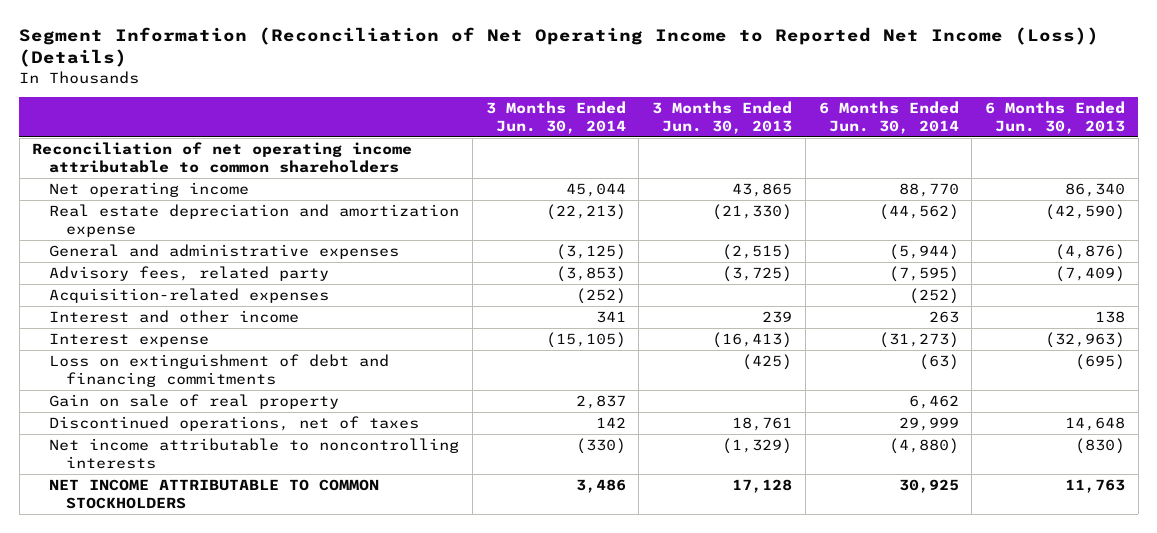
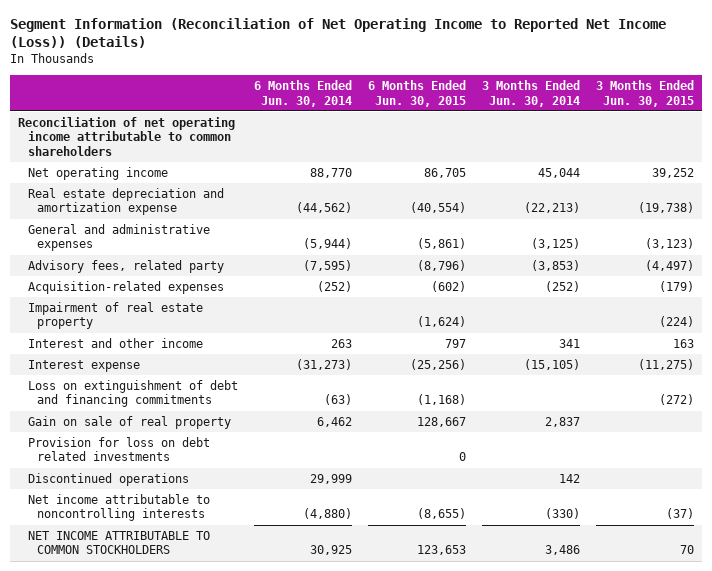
- | 3 Months Ended Jun. 30, 2014 | 3 Months Ended Jun. 30, 2013 | 6 Months Ended Jun. 30, 2014 | 6 Months Ended Jun. 30, 2013
+ | 6 Months Ended Jun. 30, 2014 | 6 Months Ended Jun. 30, 2015 | 3 Months Ended Jun. 30, 2014 | 3 Months Ended Jun. 30, 2015
+ Impairment of real estate property | | (1,624) | | (224)
- Discontinued operations, net of taxes | 142 | 18,761 | 29,999 | 14,648
+ Provision for loss on debt related investments | | 0 | |
+ Discontinued operations | 29,999 | | 142 |

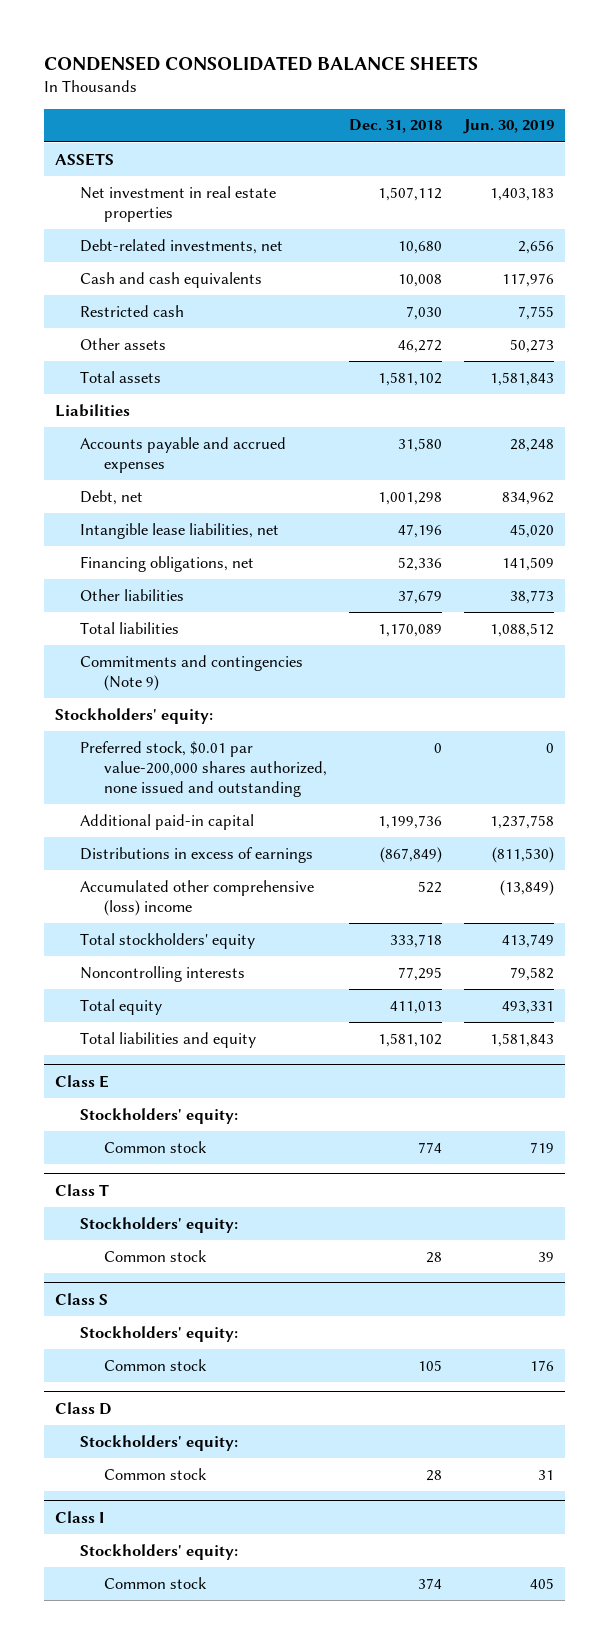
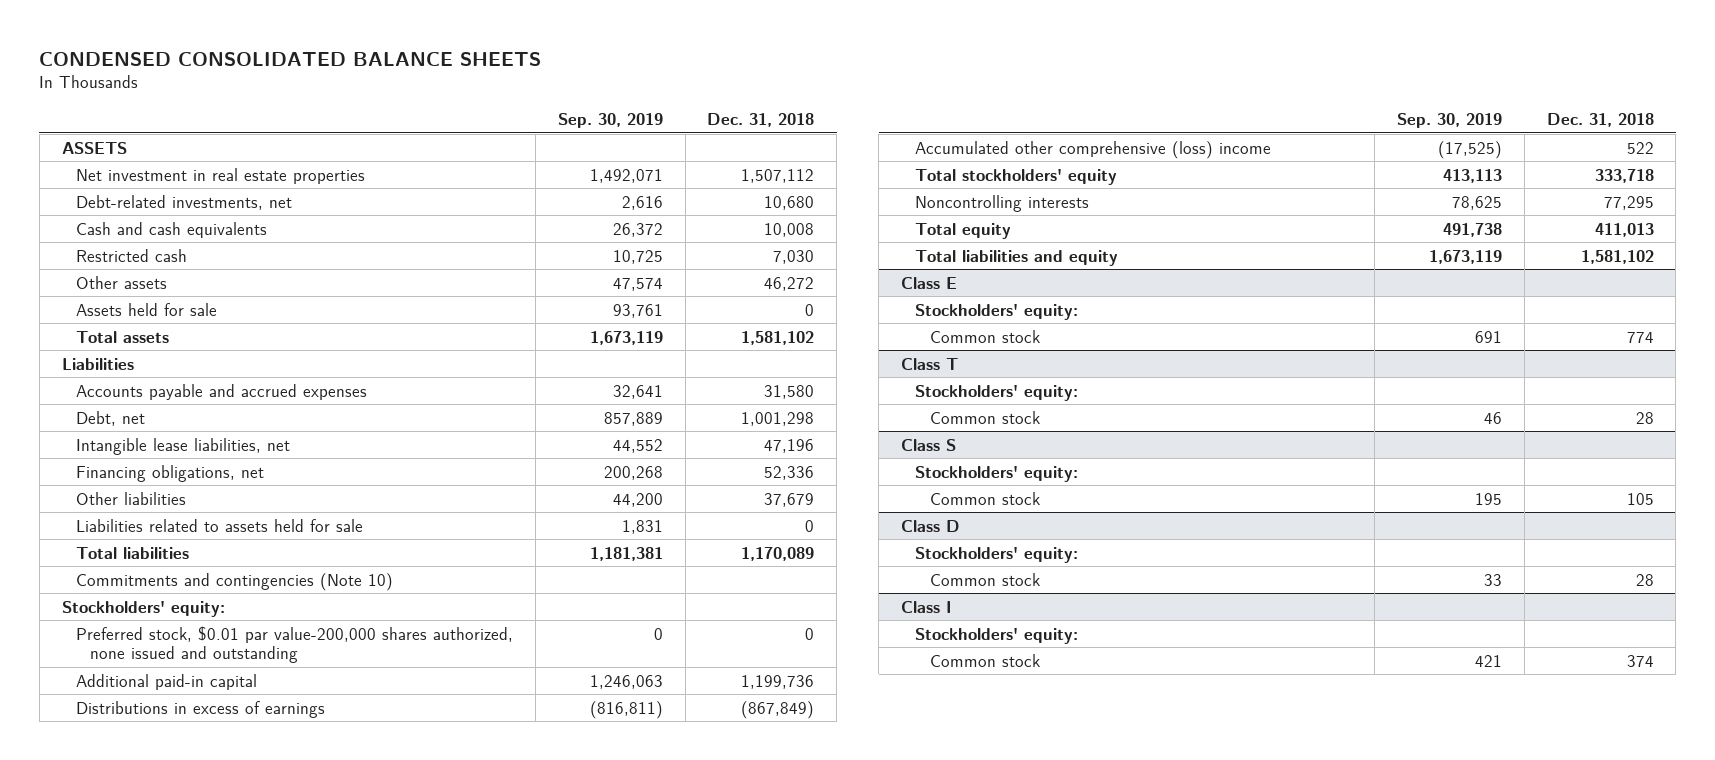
- | Dec. 31, 2018 | Jun. 30, 2019
+ | Sep. 30, 2019 | Dec. 31, 2018
+ Assets held for sale | 93,761 | 0
+ Liabilities related to assets held for sale | 1,831 | 0
- Commitments and contingencies (Note 9)
+ Commitments and contingencies (Note 10)

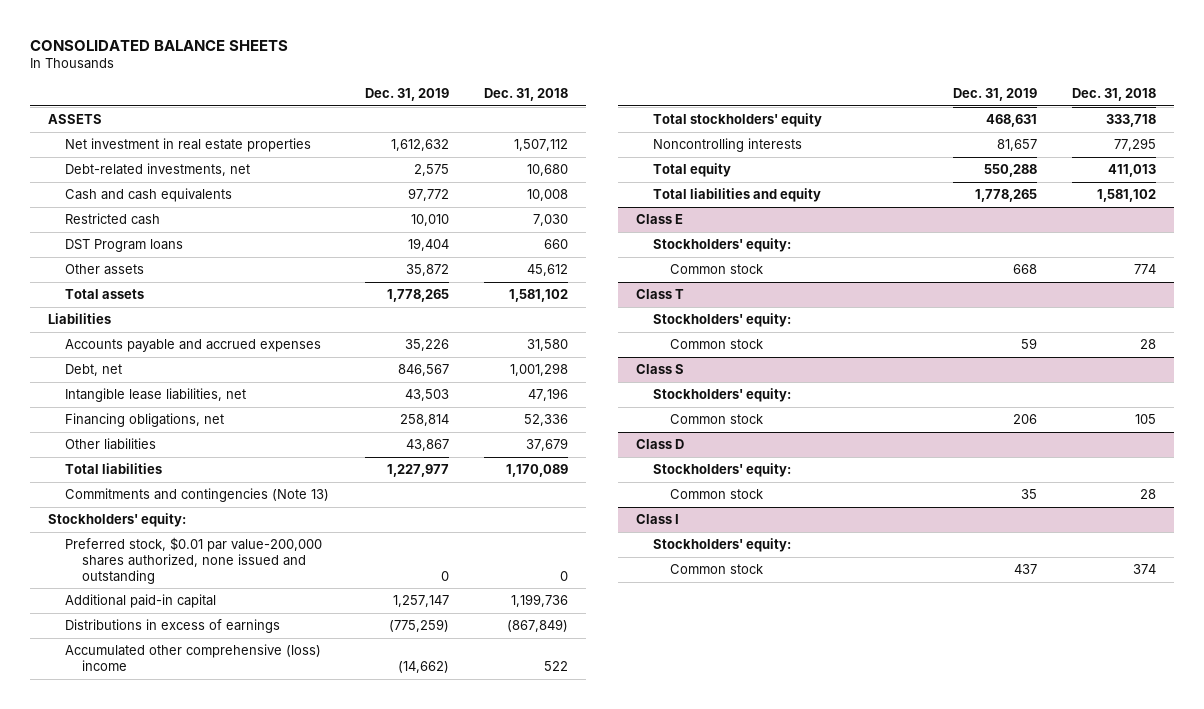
- CONDENSED CONSOLIDATED BALANCE SHEETS
+ CONSOLIDATED BALANCE SHEETS
- | Sep. 30, 2019 | Dec. 31, 2018
+ | Dec. 31, 2019 | Dec. 31, 2018
- Other assets | 47,574 | 46,272
- Assets held for sale | 93,761 | 0
+ DST Program loans | 19,404 | 660
+ Other assets | 35,872 | 45,612
- Liabilities related to assets held for sale | 1,831 | 0
- Commitments and contingencies (Note 10)
+ Commitments and contingencies (Note 13)

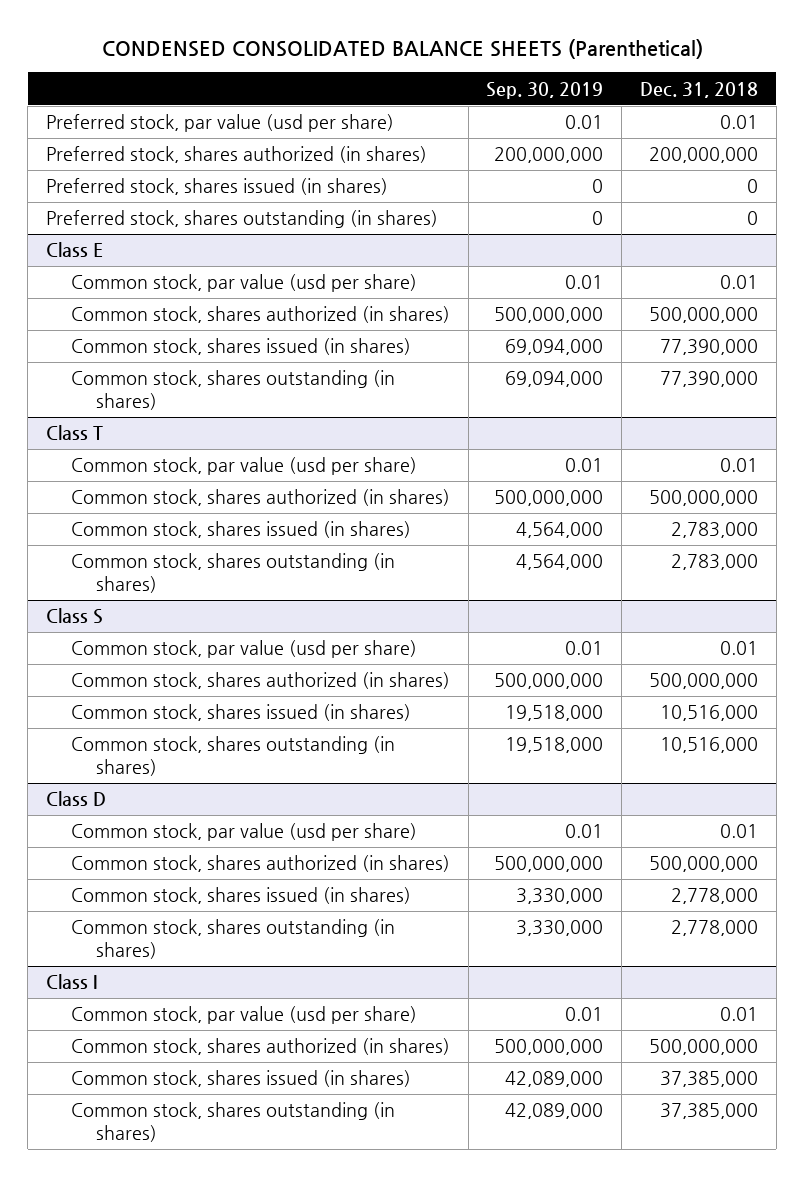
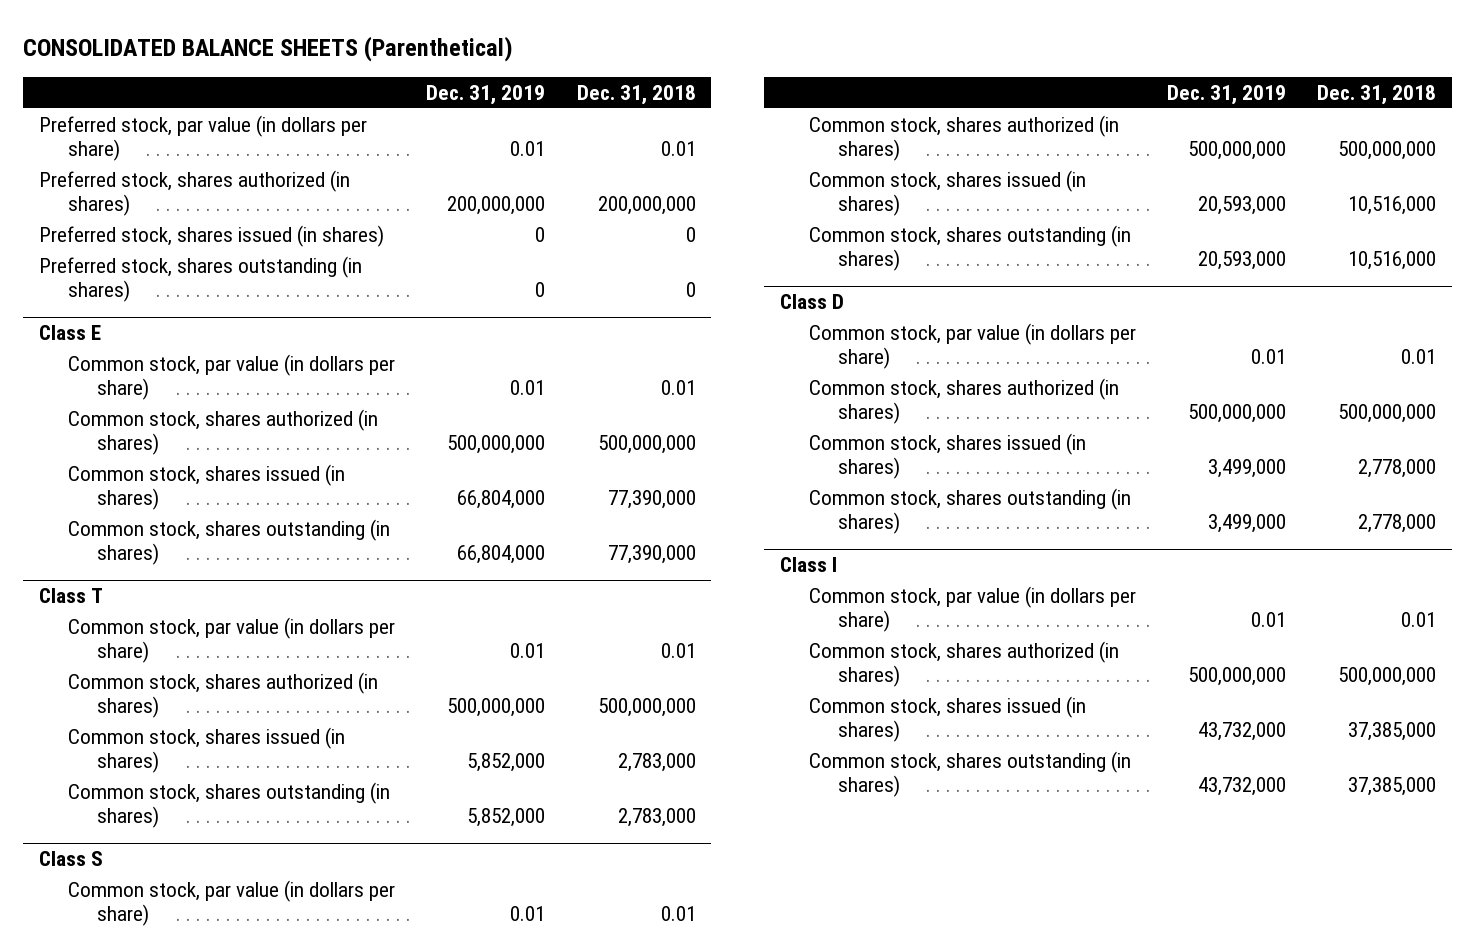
- CONDENSED CONSOLIDATED BALANCE SHEETS (Parenthetical)
+ CONSOLIDATED BALANCE SHEETS (Parenthetical)
- | Sep. 30, 2019 | Dec. 31, 2018
+ | Dec. 31, 2019 | Dec. 31, 2018
- Preferred stock, par value (usd per share) | 0.01 | 0.01
+ Preferred stock, par value (in dollars per share) | 0.01 | 0.01
@ Class E
- Common stock, par value (usd per share) | 0.01 | 0.01
+ Common stock, par value (in dollars per share) | 0.01 | 0.01
@ Class T
- Common stock, par value (usd per share) | 0.01 | 0.01
+ Common stock, par value (in dollars per share) | 0.01 | 0.01
@ Class S
- Common stock, par value (usd per share) | 0.01 | 0.01
+ Common stock, par value (in dollars per share) | 0.01 | 0.01
@ Class D
- Common stock, par value (usd per share) | 0.01 | 0.01
+ Common stock, par value (in dollars per share) | 0.01 | 0.01
@ Class I
- Common stock, par value (usd per share) | 0.01 | 0.01
+ Common stock, par value (in dollars per share) | 0.01 | 0.01

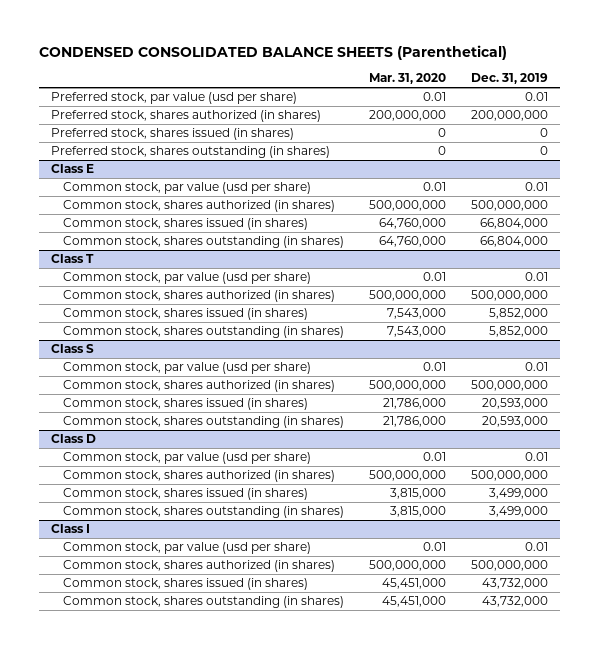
- CONSOLIDATED BALANCE SHEETS (Parenthetical)
+ CONDENSED CONSOLIDATED BALANCE SHEETS (Parenthetical)
- | Dec. 31, 2019 | Dec. 31, 2018
+ | Mar. 31, 2020 | Dec. 31, 2019
- Preferred stock, par value (in dollars per share) | 0.01 | 0.01
+ Preferred stock, par value (usd per share) | 0.01 | 0.01
@ Class E
- Common stock, par value (in dollars per share) | 0.01 | 0.01
+ Common stock, par value (usd per share) | 0.01 | 0.01
@ Class T
- Common stock, par value (in dollars per share) | 0.01 | 0.01
+ Common stock, par value (usd per share) | 0.01 | 0.01
@ Class S
- Common stock, par value (in dollars per share) | 0.01 | 0.01
+ Common stock, par value (usd per share) | 0.01 | 0.01
@ Class D
- Common stock, par value (in dollars per share) | 0.01 | 0.01
+ Common stock, par value (usd per share) | 0.01 | 0.01
@ Class I
- Common stock, par value (in dollars per share) | 0.01 | 0.01
+ Common stock, par value (usd per share) | 0.01 | 0.01

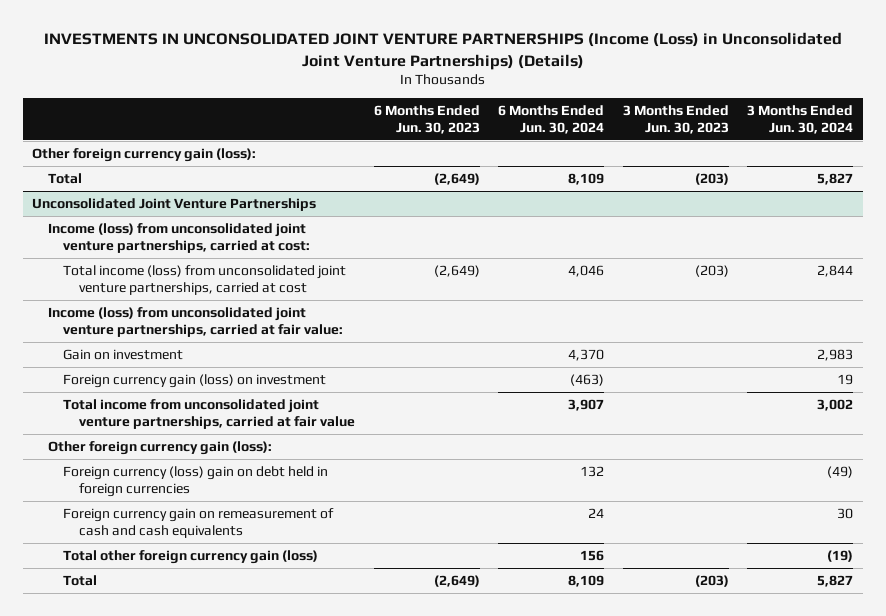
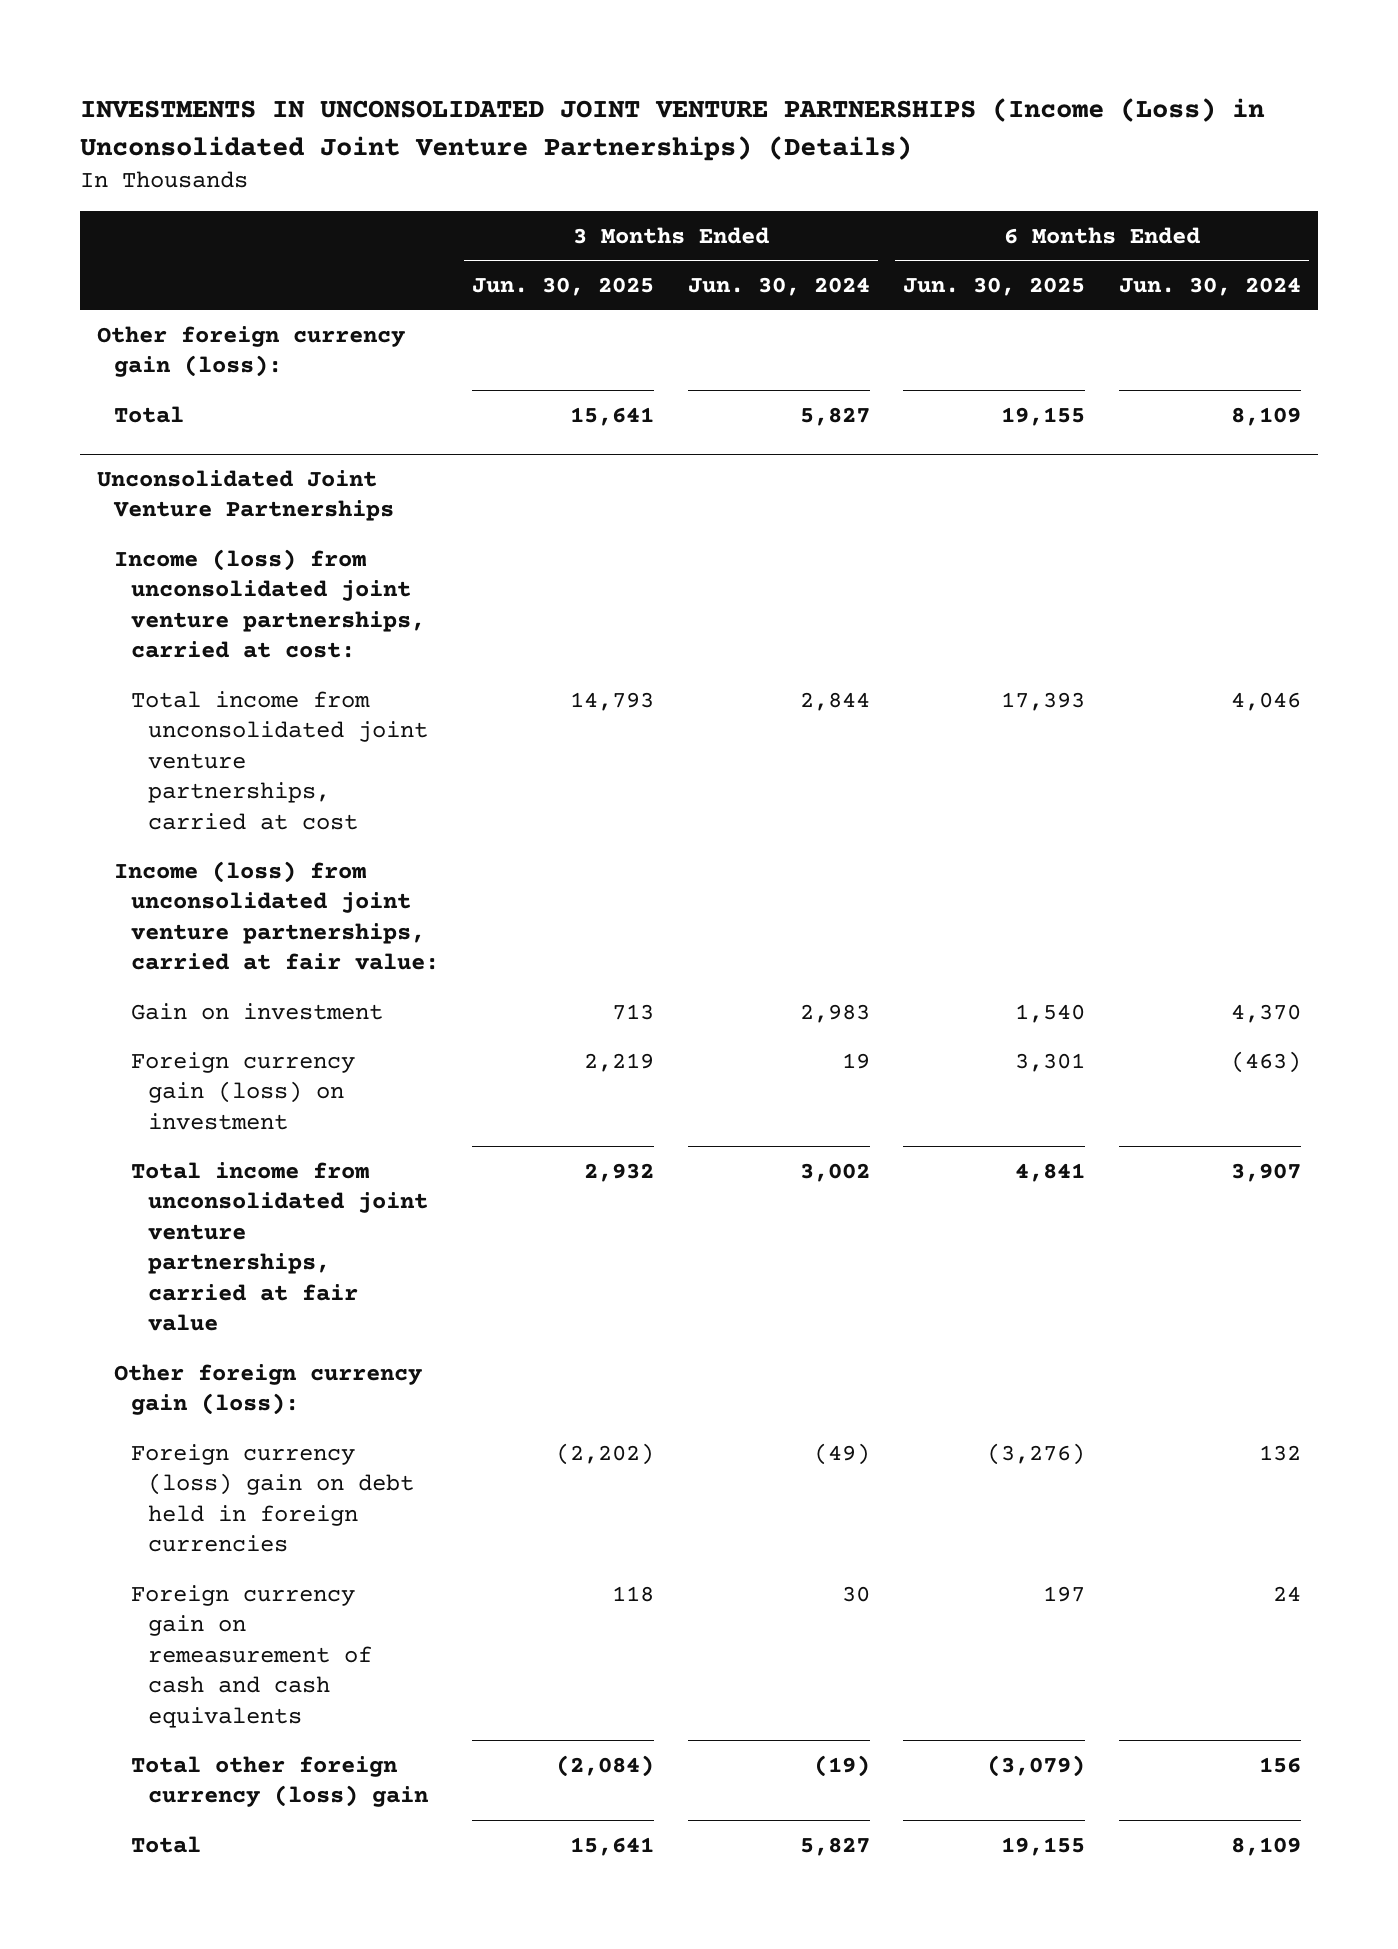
- | 6 Months Ended Jun. 30, 2023 | 6 Months Ended Jun. 30, 2024 | 3 Months Ended Jun. 30, 2023 | 3 Months Ended Jun. 30, 2024
+ | 3 Months Ended Jun. 30, 2025 | 3 Months Ended Jun. 30, 2024 | 6 Months Ended Jun. 30, 2025 | 6 Months Ended Jun. 30, 2024
@ Unconsolidated Joint Venture Partnerships
- Total income (loss) from unconsolidated joint venture partnerships, carried at cost | (2,649) | 4,046 | (203) | 2,844
+ Total income from unconsolidated joint venture partnerships, carried at cost | 14,793 | 2,844 | 17,393 | 4,046
- Total other foreign currency gain (loss) | | 156 | | (19)
+ Total other foreign currency (loss) gain | (2,084) | (19) | (3,079) | 156

